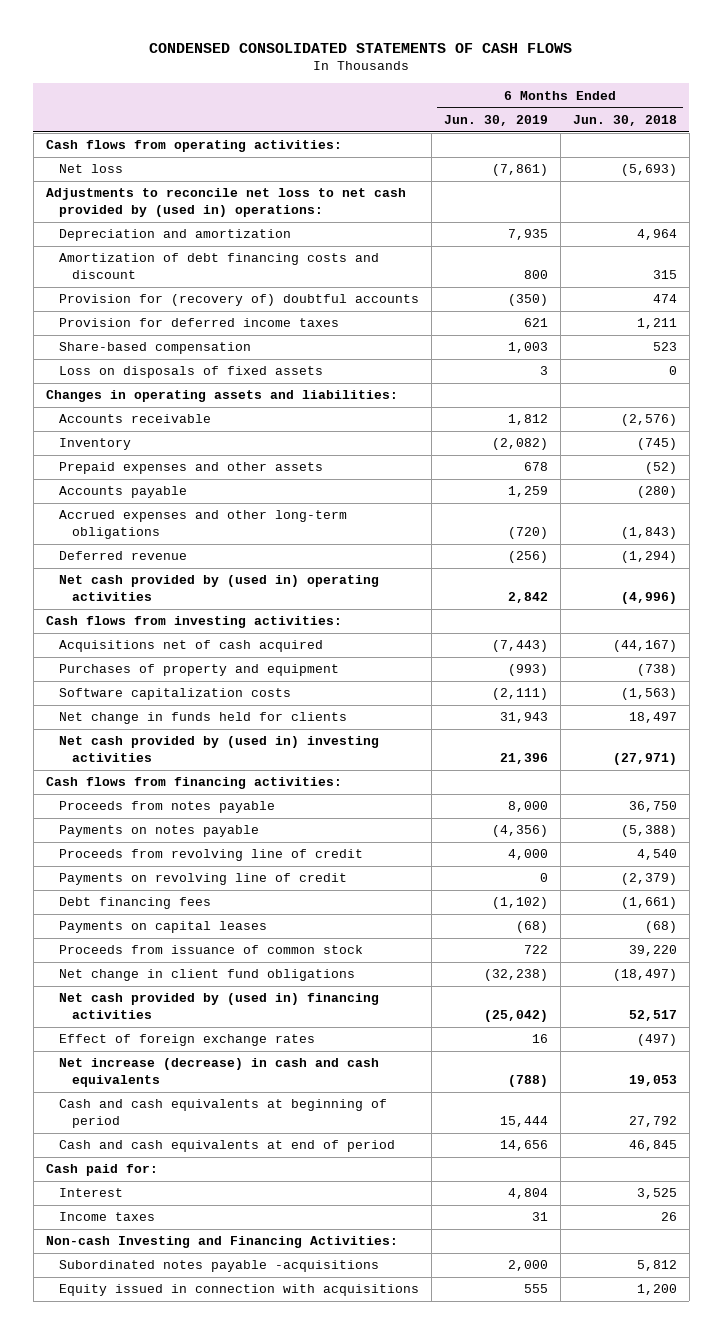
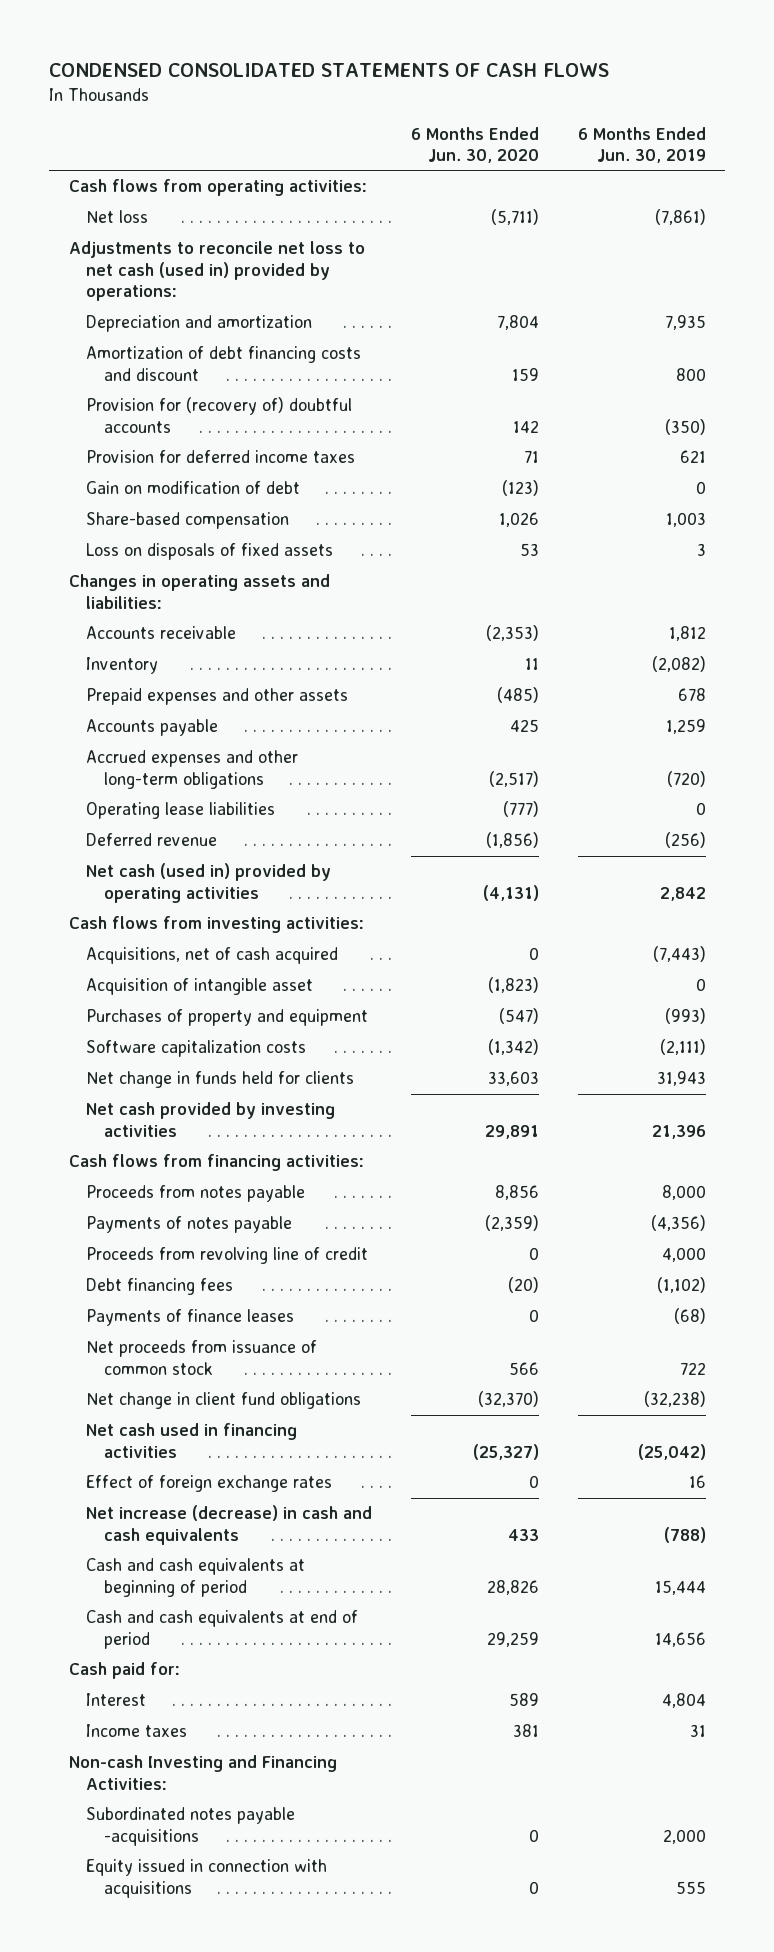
- | 6 Months Ended Jun. 30, 2019 | 6 Months Ended Jun. 30, 2018
+ | 6 Months Ended Jun. 30, 2020 | 6 Months Ended Jun. 30, 2019
- Adjustments to reconcile net loss to net cash provided by (used in) operations:
+ Adjustments to reconcile net loss to net cash (used in) provided by operations:
+ Gain on modification of debt | (123) | 0
+ Operating lease liabilities | (777) | 0
- Net cash provided by (used in) operating activities | 2,842 | (4,996)
+ Net cash (used in) provided by operating activities | (4,131) | 2,842
- Acquisitions net of cash acquired | (7,443) | (44,167)
+ Acquisitions, net of cash acquired | 0 | (7,443)
+ Acquisition of intangible asset | (1,823) | 0
- Net cash provided by (used in) investing activities | 21,396 | (27,971)
+ Net cash provided by investing activities | 29,891 | 21,396
- Payments on notes payable | (4,356) | (5,388)
+ Payments of notes payable | (2,359) | (4,356)
- Payments on revolving line of credit | 0 | (2,379)
- Payments on capital leases | (68) | (68)
- Proceeds from issuance of common stock | 722 | 39,220
+ Payments of finance leases | 0 | (68)
+ Net proceeds from issuance of common stock | 566 | 722
- Net cash provided by (used in) financing activities | (25,042) | 52,517
+ Net cash used in financing activities | (25,327) | (25,042)

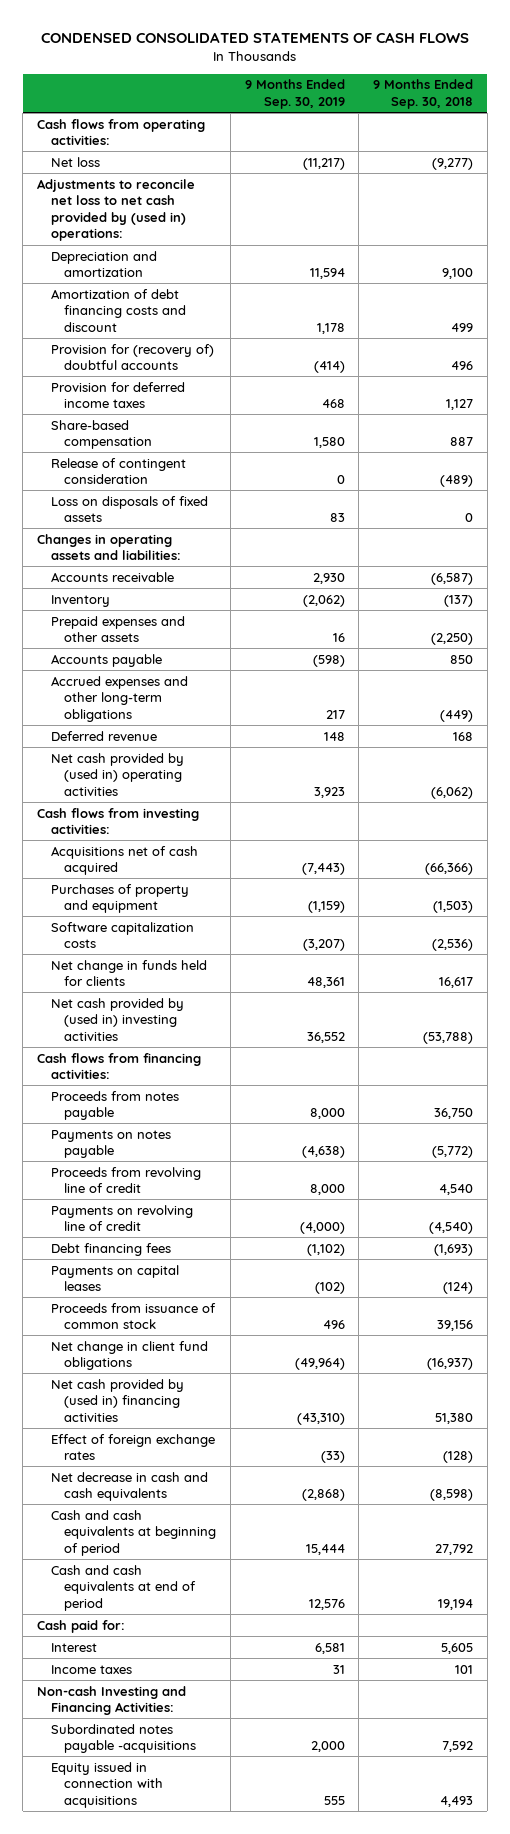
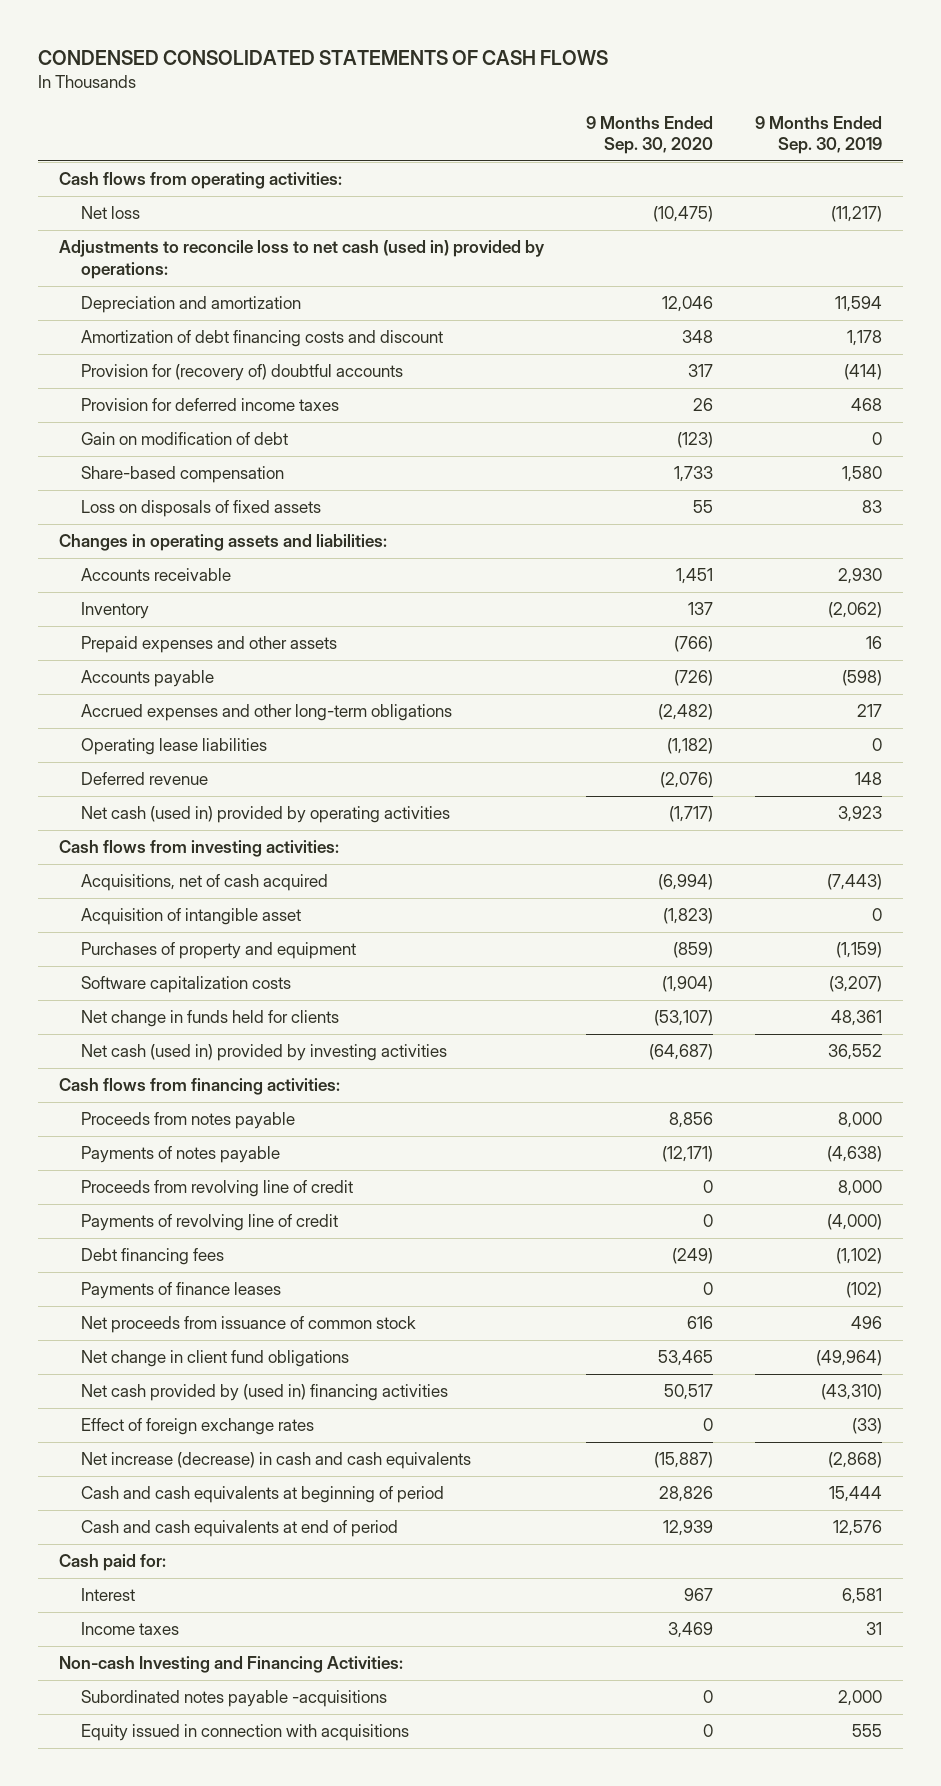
- | 9 Months Ended Sep. 30, 2019 | 9 Months Ended Sep. 30, 2018
+ | 9 Months Ended Sep. 30, 2020 | 9 Months Ended Sep. 30, 2019
- Adjustments to reconcile net loss to net cash provided by (used in) operations:
+ Adjustments to reconcile loss to net cash (used in) provided by operations:
+ Gain on modification of debt | (123) | 0
- Release of contingent consideration | 0 | (489)
+ Operating lease liabilities | (1,182) | 0
- Net cash provided by (used in) operating activities | 3,923 | (6,062)
+ Net cash (used in) provided by operating activities | (1,717) | 3,923
- Acquisitions net of cash acquired | (7,443) | (66,366)
+ Acquisitions, net of cash acquired | (6,994) | (7,443)
+ Acquisition of intangible asset | (1,823) | 0
- Net cash provided by (used in) investing activities | 36,552 | (53,788)
+ Net cash (used in) provided by investing activities | (64,687) | 36,552
- Payments on notes payable | (4,638) | (5,772)
+ Payments of notes payable | (12,171) | (4,638)
- Payments on revolving line of credit | (4,000) | (4,540)
+ Payments of revolving line of credit | 0 | (4,000)
- Payments on capital leases | (102) | (124)
- Proceeds from issuance of common stock | 496 | 39,156
+ Payments of finance leases | 0 | (102)
+ Net proceeds from issuance of common stock | 616 | 496
- Net decrease in cash and cash equivalents | (2,868) | (8,598)
+ Net increase (decrease) in cash and cash equivalents | (15,887) | (2,868)

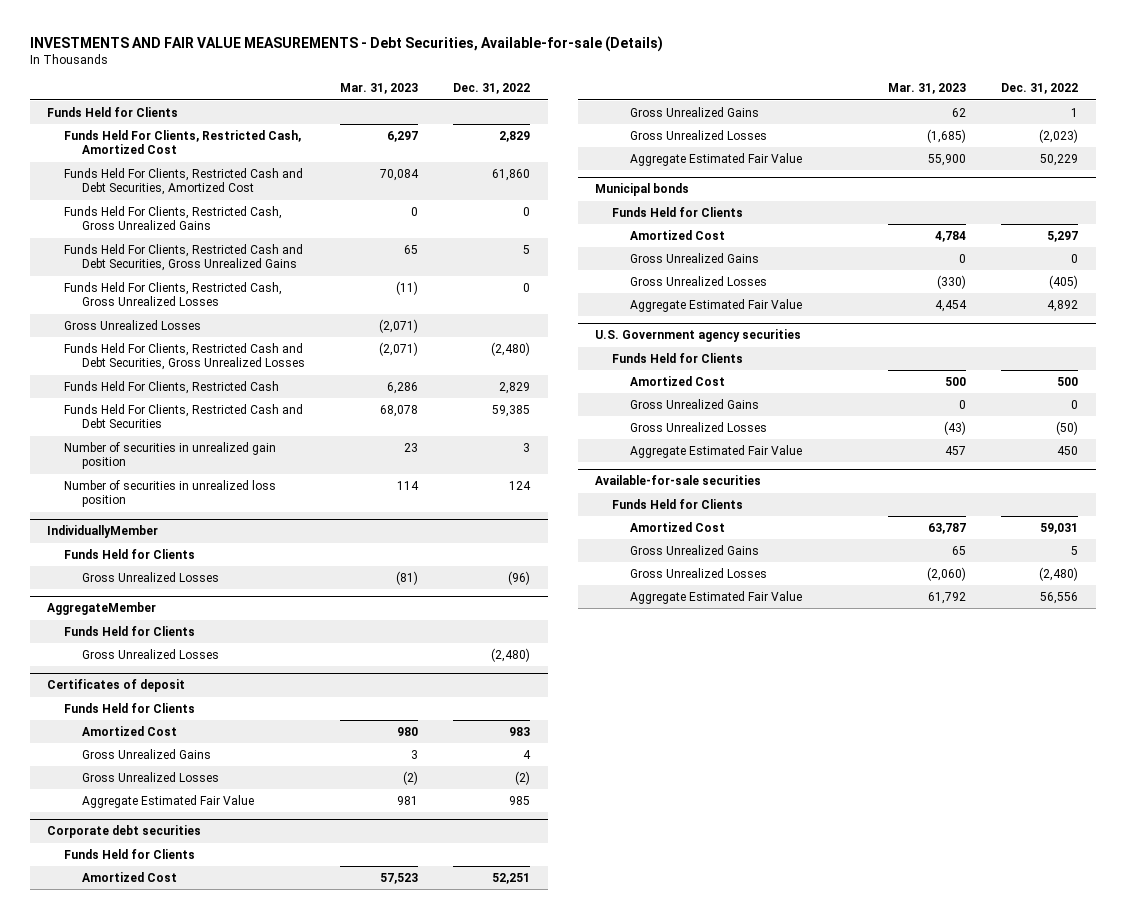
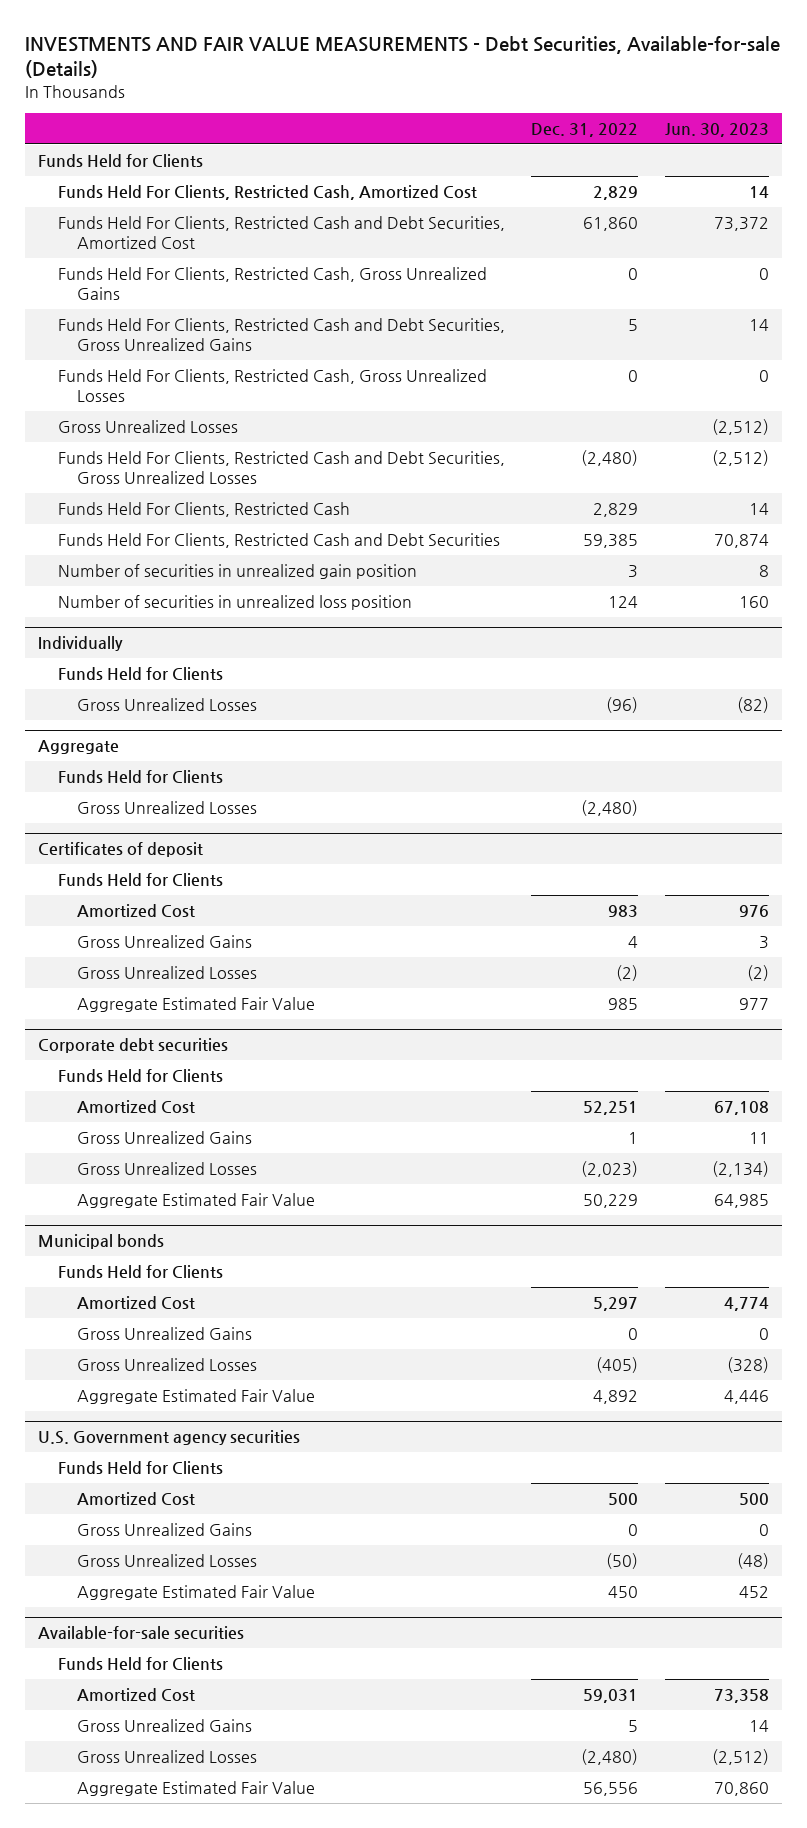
- | Mar. 31, 2023 | Dec. 31, 2022
+ | Dec. 31, 2022 | Jun. 30, 2023
- IndividuallyMember
+ Individually
- AggregateMember
+ Aggregate

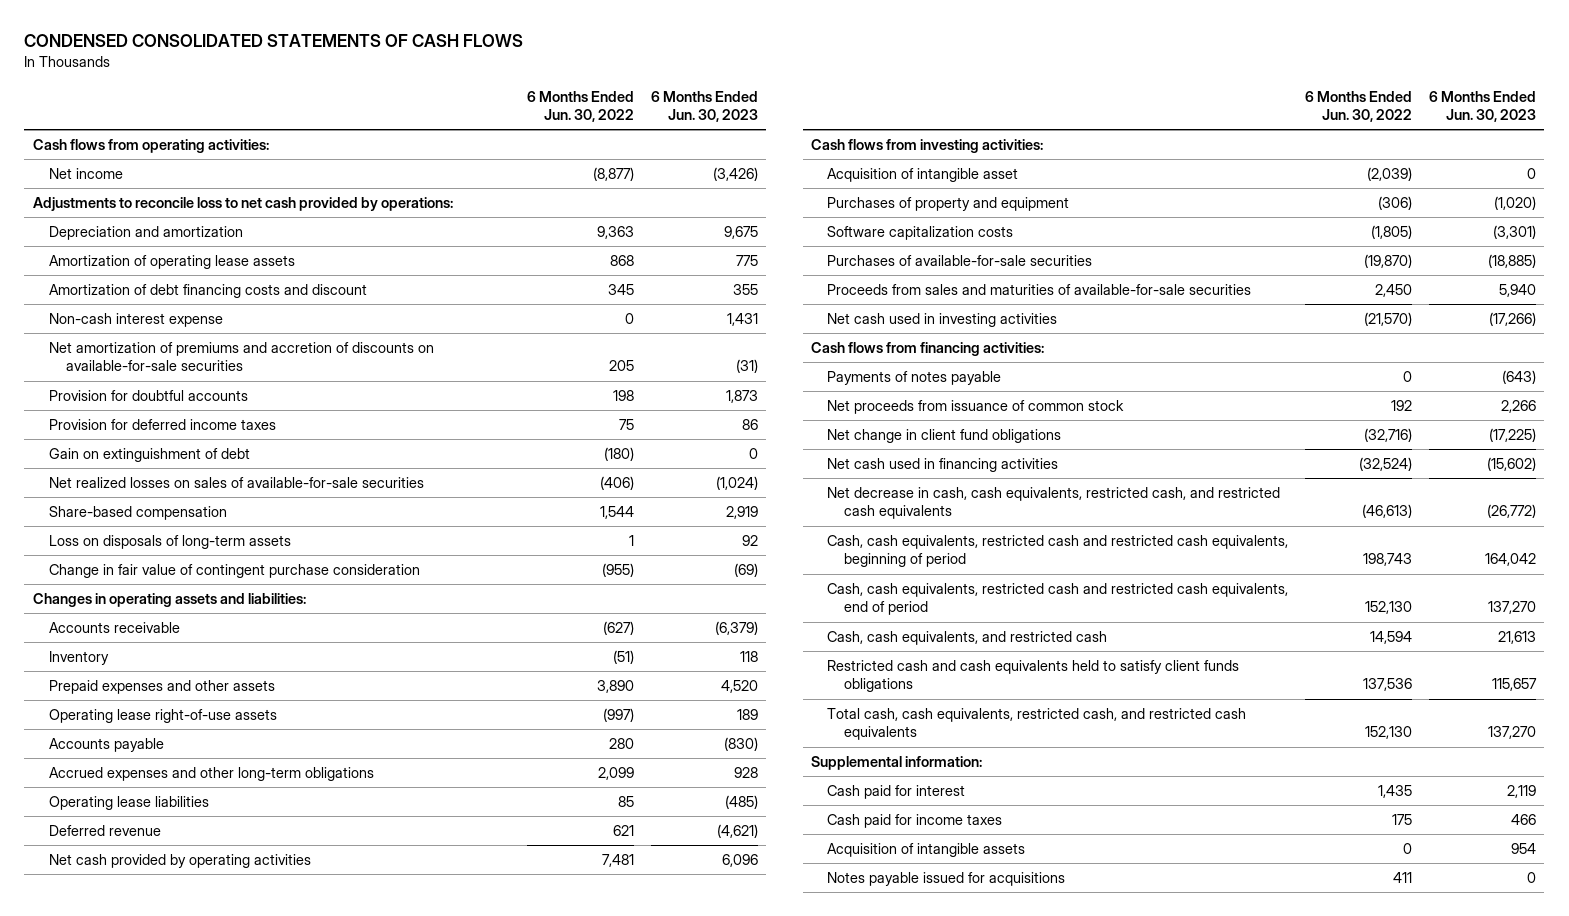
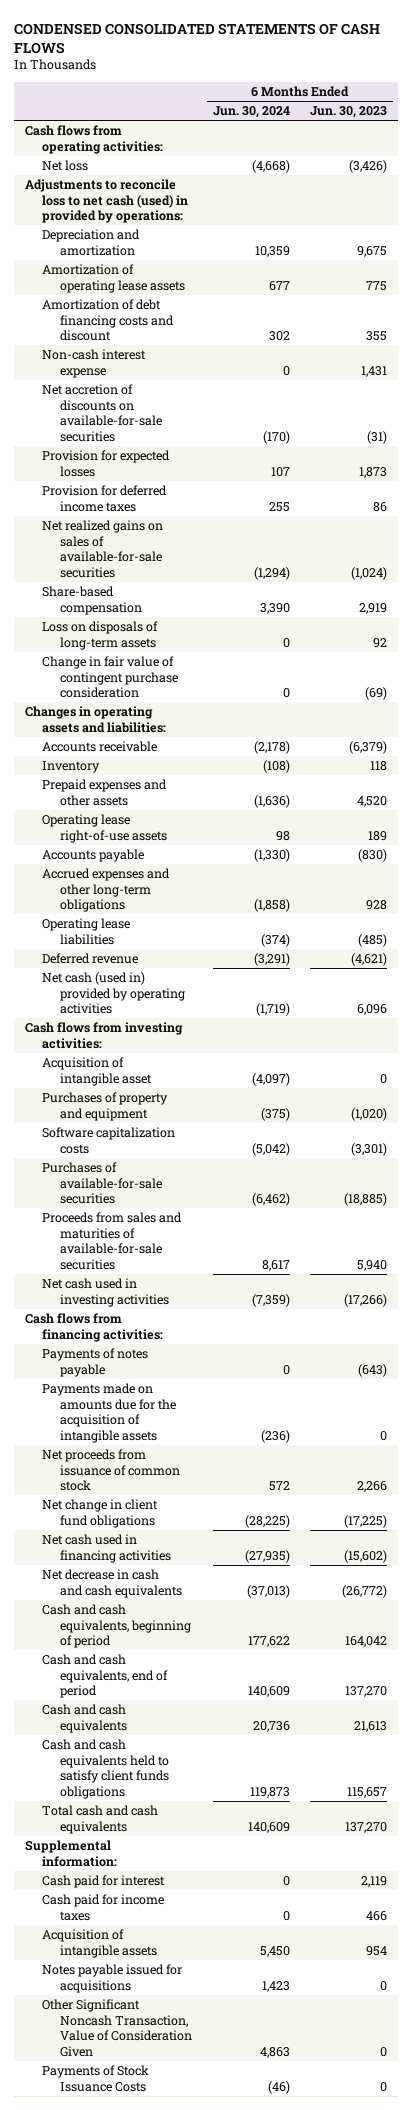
- | 6 Months Ended Jun. 30, 2022 | 6 Months Ended Jun. 30, 2023
+ | 6 Months Ended Jun. 30, 2024 | 6 Months Ended Jun. 30, 2023
- Net income | (8,877) | (3,426)
- Adjustments to reconcile loss to net cash provided by operations:
+ Net loss | (4,668) | (3,426)
+ Adjustments to reconcile loss to net cash (used) in provided by operations:
- Net amortization of premiums and accretion of discounts on available-for-sale securities | 205 | (31)
- Provision for doubtful accounts | 198 | 1,873
+ Net accretion of discounts on available-for-sale securities | (170) | (31)
+ Provision for expected losses | 107 | 1,873
- Gain on extinguishment of debt | (180) | 0
- Net realized losses on sales of available-for-sale securities | (406) | (1,024)
+ Net realized gains on sales of available-for-sale securities | (1,294) | (1,024)
- Net cash provided by operating activities | 7,481 | 6,096
+ Net cash (used in) provided by operating activities | (1,719) | 6,096
+ Payments made on amounts due for the acquisition of intangible assets | (236) | 0
- Net decrease in cash, cash equivalents, restricted cash, and restricted cash equivalents | (46,613) | (26,772)
- Cash, cash equivalents, restricted cash and restricted cash equivalents, beginning of period | 198,743 | 164,042
- Cash, cash equivalents, restricted cash and restricted cash equivalents, end of period | 152,130 | 137,270
- Cash, cash equivalents, and restricted cash | 14,594 | 21,613
- Restricted cash and cash equivalents held to satisfy client funds obligations | 137,536 | 115,657
- Total cash, cash equivalents, restricted cash, and restricted cash equivalents | 152,130 | 137,270
+ Net decrease in cash and cash equivalents | (37,013) | (26,772)
+ Cash and cash equivalents, beginning of period | 177,622 | 164,042
+ Cash and cash equivalents, end of period | 140,609 | 137,270
+ Cash and cash equivalents | 20,736 | 21,613
+ Cash and cash equivalents held to satisfy client funds obligations | 119,873 | 115,657
+ Total cash and cash equivalents | 140,609 | 137,270
+ Other Significant Noncash Transaction, Value of Consideration Given | 4,863 | 0
+ Payments of Stock Issuance Costs | (46) | 0

